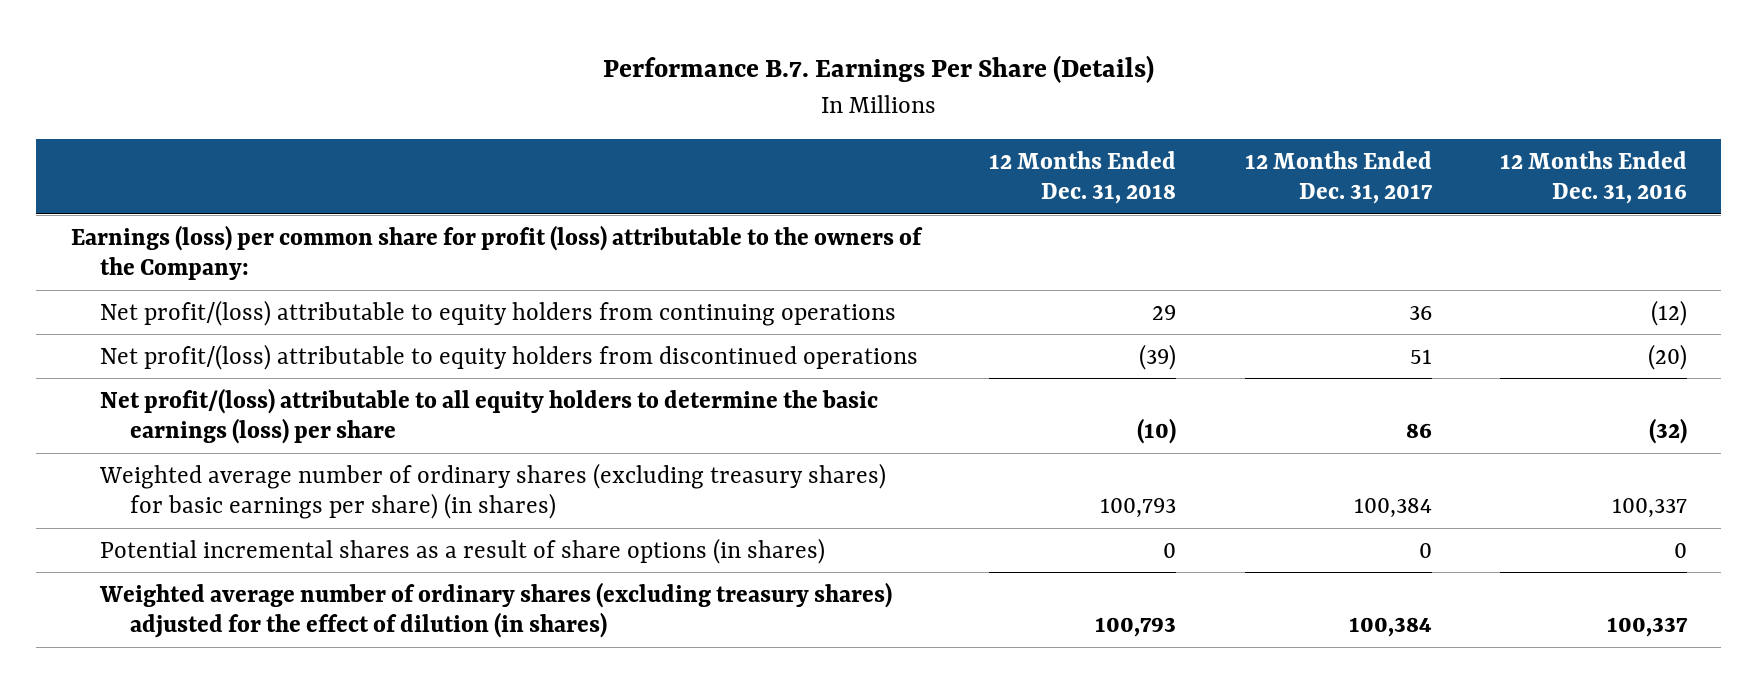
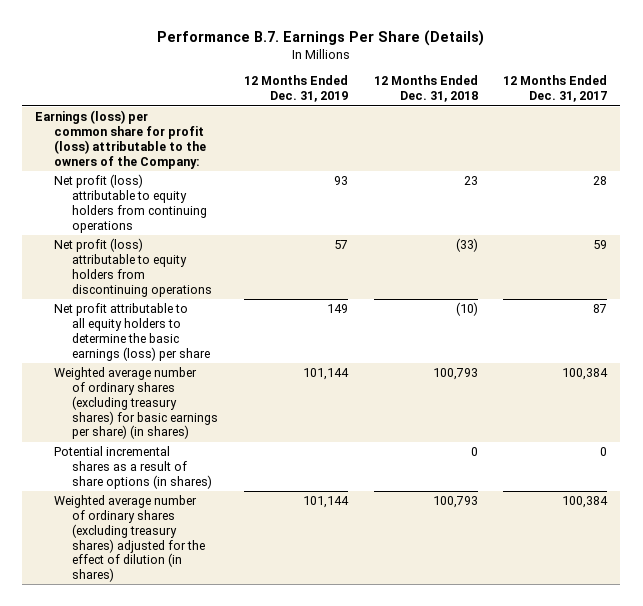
- | 12 Months Ended Dec. 31, 2018 | 12 Months Ended Dec. 31, 2017 | 12 Months Ended Dec. 31, 2016
+ | 12 Months Ended Dec. 31, 2019 | 12 Months Ended Dec. 31, 2018 | 12 Months Ended Dec. 31, 2017
- Net profit/(loss) attributable to equity holders from continuing operations | 29 | 36 | (12)
- Net profit/(loss) attributable to equity holders from discontinued operations | (39) | 51 | (20)
- Net profit/(loss) attributable to all equity holders to determine the basic earnings (loss) per share | (10) | 86 | (32)
+ Net profit (loss) attributable to equity holders from continuing operations | 93 | 23 | 28
+ Net profit (loss) attributable to equity holders from discontinuing operations | 57 | (33) | 59
+ Net profit attributable to all equity holders to determine the basic earnings (loss) per share | 149 | (10) | 87

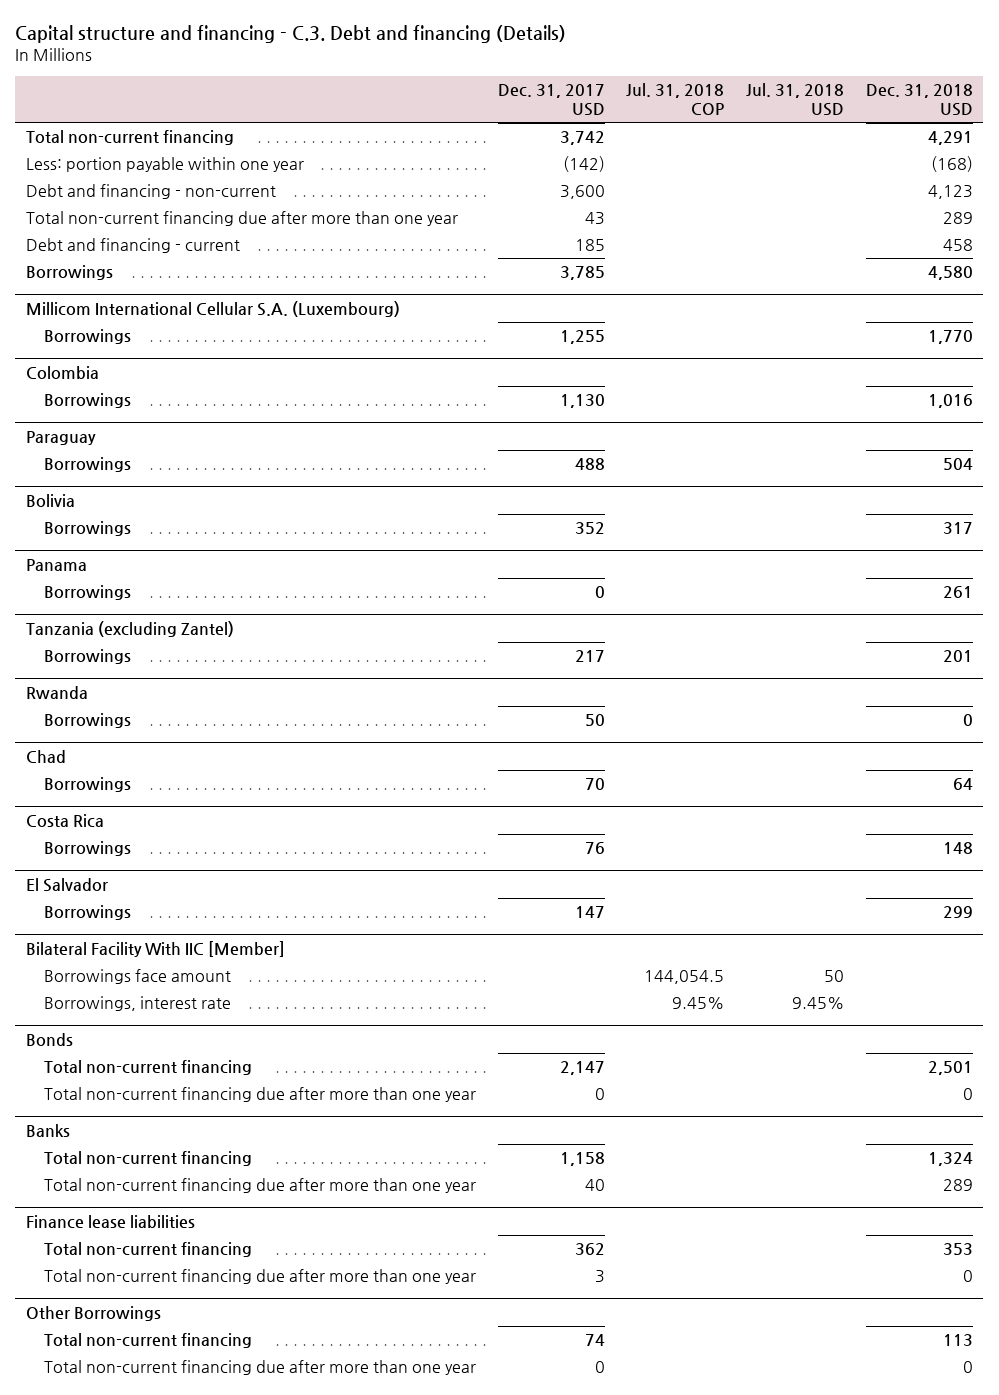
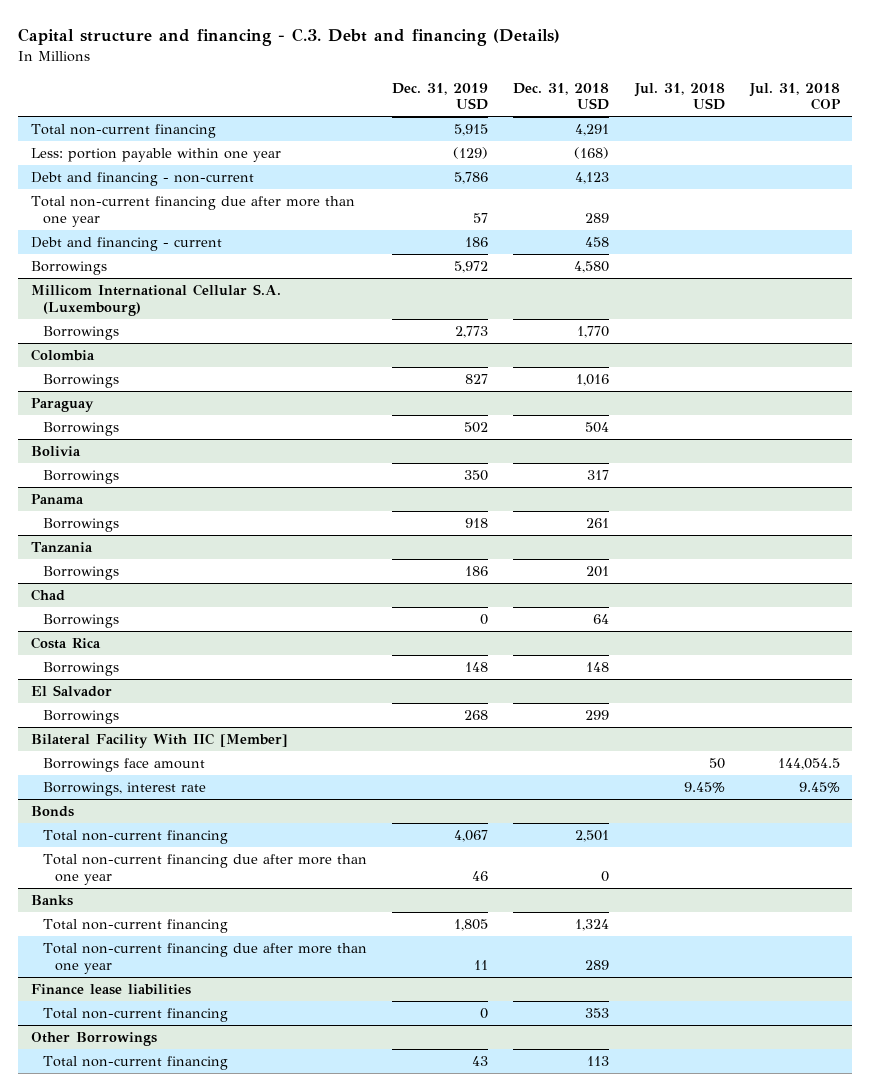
- | Dec. 31, 2017 USD | Jul. 31, 2018 COP | Jul. 31, 2018 USD | Dec. 31, 2018 USD
+ | Dec. 31, 2019 USD | Dec. 31, 2018 USD | Jul. 31, 2018 USD | Jul. 31, 2018 COP
- Tanzania (excluding Zantel)
+ Tanzania
- Rwanda
- Borrowings | 50 | | | 0
@ Finance lease liabilities
- Total non-current financing due after more than one year | 3 | | | 0
@ Other Borrowings
- Total non-current financing due after more than one year | 0 | | | 0

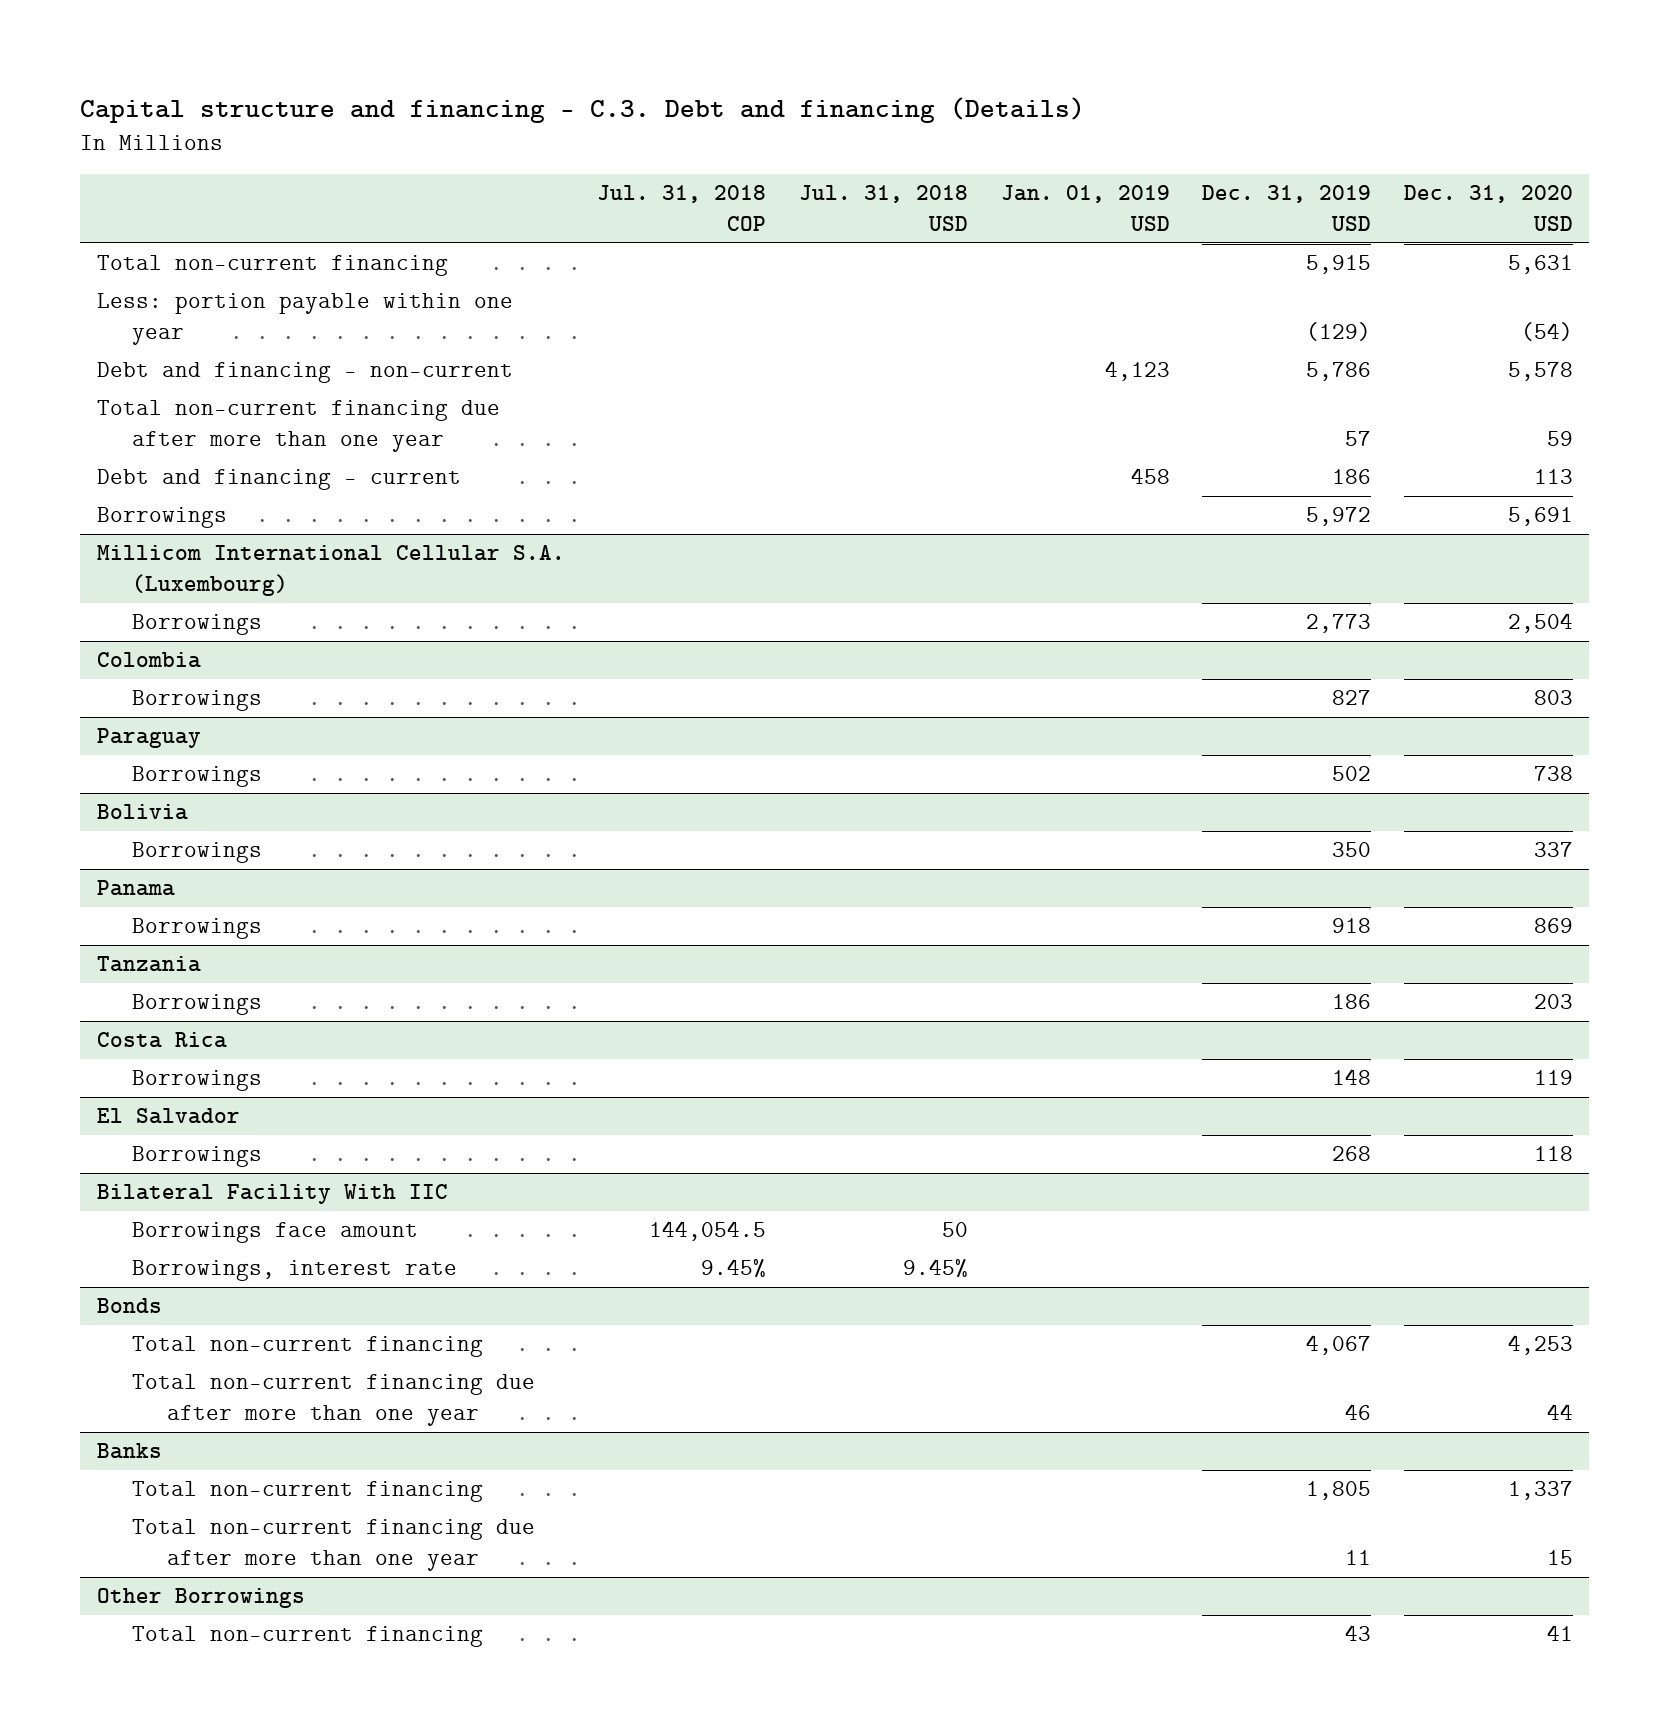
- | Dec. 31, 2019 USD | Dec. 31, 2018 USD | Jul. 31, 2018 USD | Jul. 31, 2018 COP
+ | Jul. 31, 2018 COP | Jul. 31, 2018 USD | Jan. 01, 2019 USD | Dec. 31, 2019 USD | Dec. 31, 2020 USD
- Chad
- Borrowings | 0 | 64 | |
- Bilateral Facility With IIC [Member]
+ Bilateral Facility With IIC
- Finance lease liabilities
- Total non-current financing | 0 | 353 | |

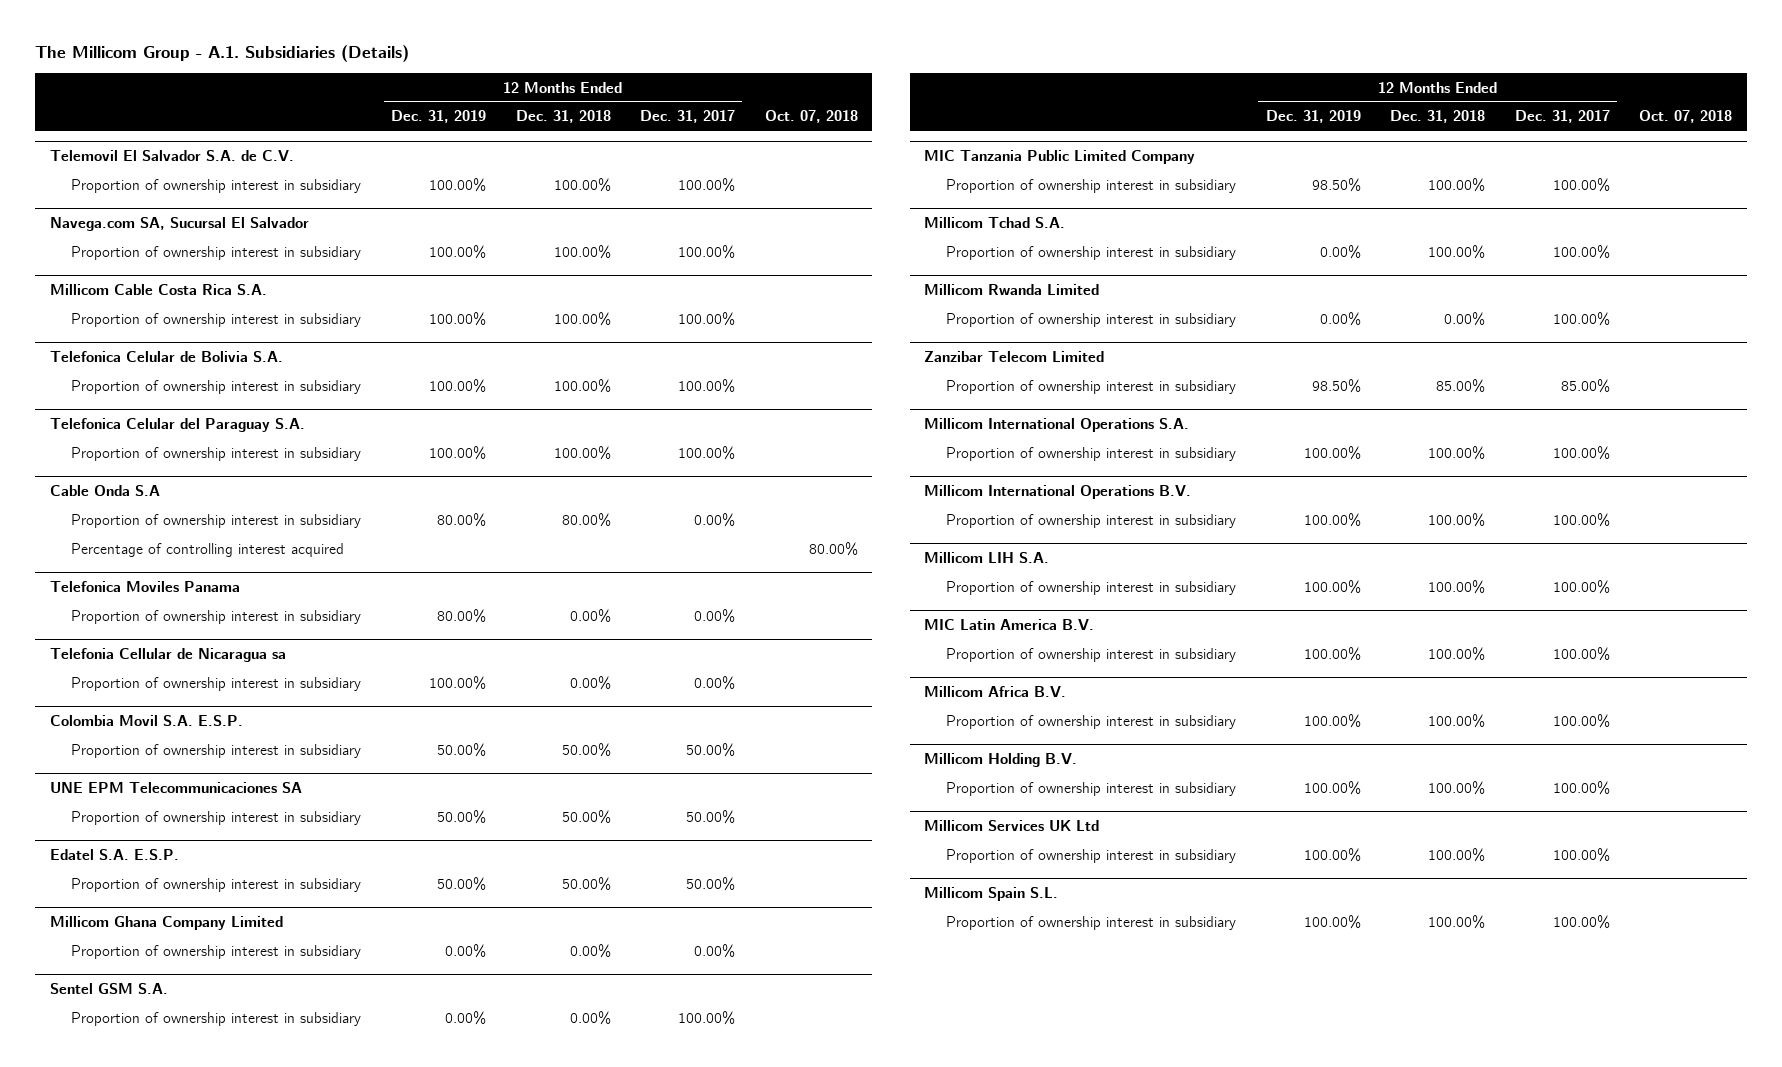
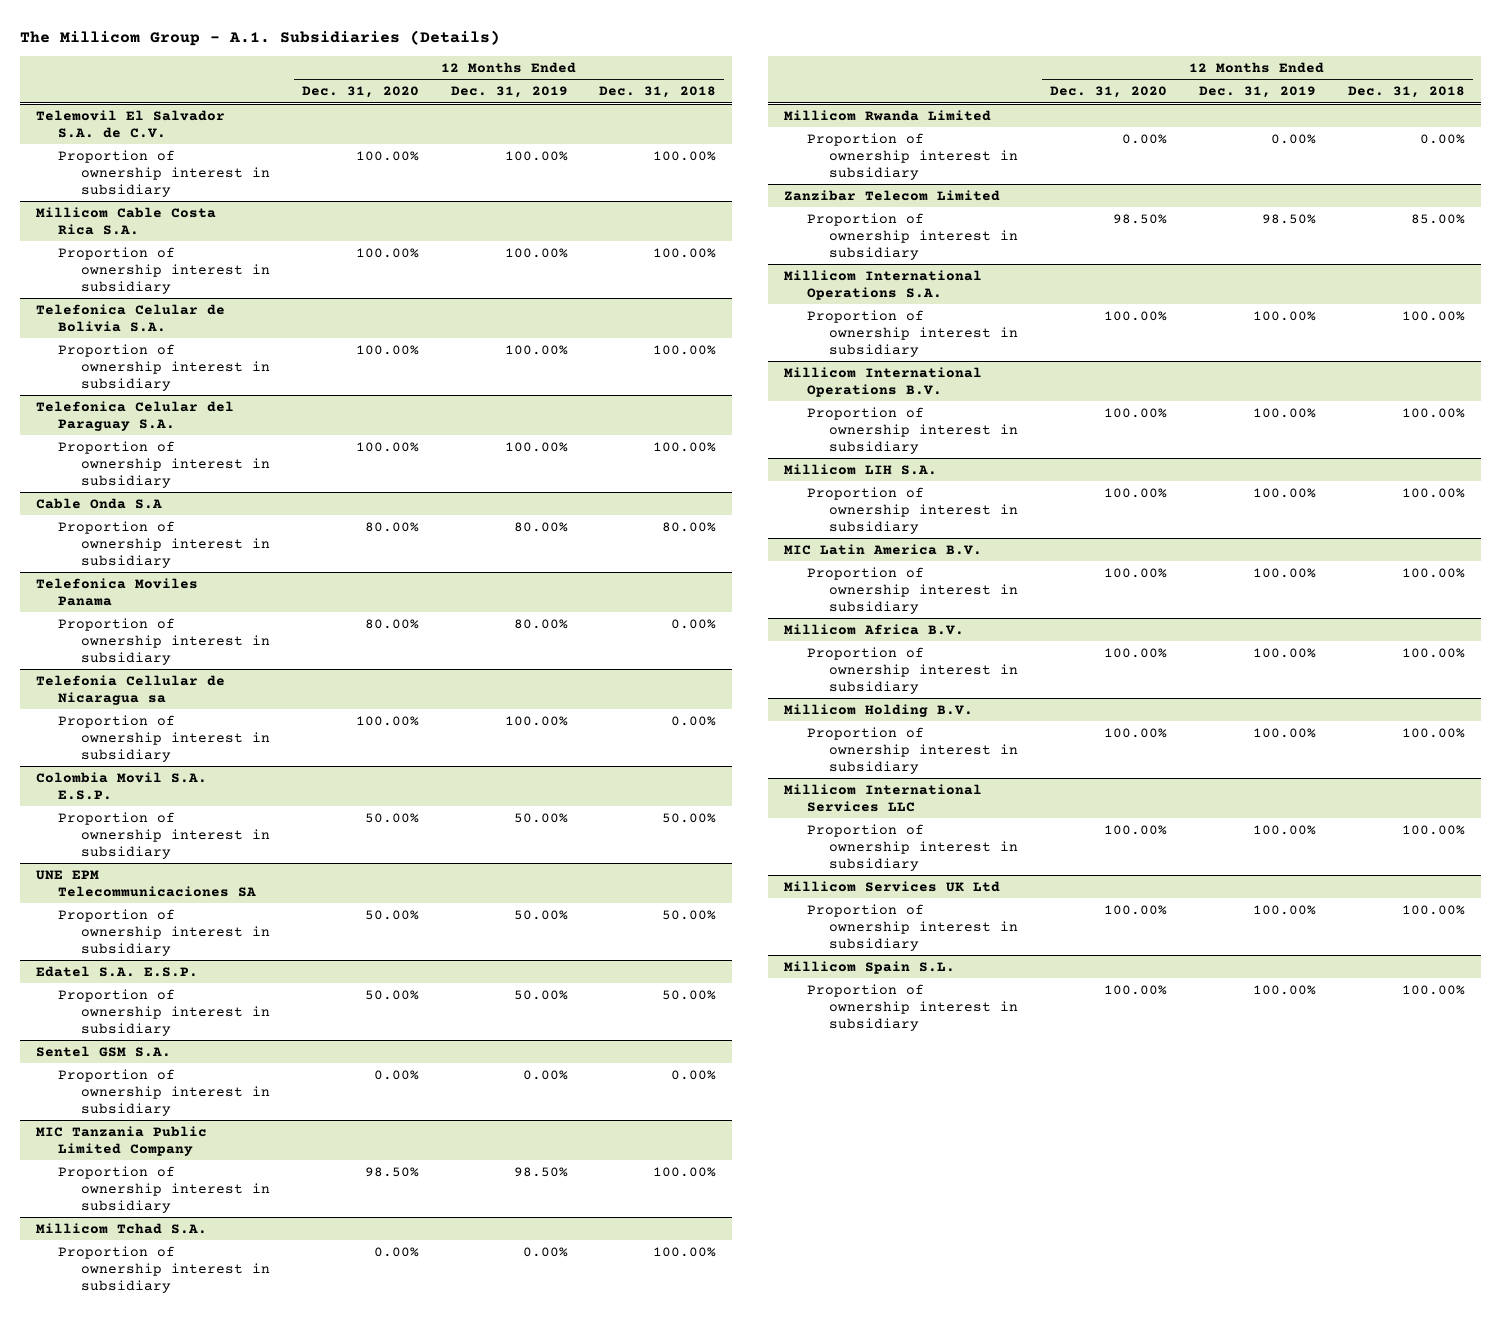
- | 12 Months Ended Dec. 31, 2019 | 12 Months Ended Dec. 31, 2018 | 12 Months Ended Dec. 31, 2017 | Oct. 07, 2018
+ | 12 Months Ended Dec. 31, 2020 | 12 Months Ended Dec. 31, 2019 | 12 Months Ended Dec. 31, 2018
- Navega.com SA, Sucursal El Salvador
- Proportion of ownership interest in subsidiary | 100.00% | 100.00% | 100.00% |
@ Cable Onda S.A
- Percentage of controlling interest acquired | | | | 80.00%
- Millicom Ghana Company Limited
- Proportion of ownership interest in subsidiary | 0.00% | 0.00% | 0.00% |
+ Millicom International Services LLC
+ Proportion of ownership interest in subsidiary | 100.00% | 100.00% | 100.00%

